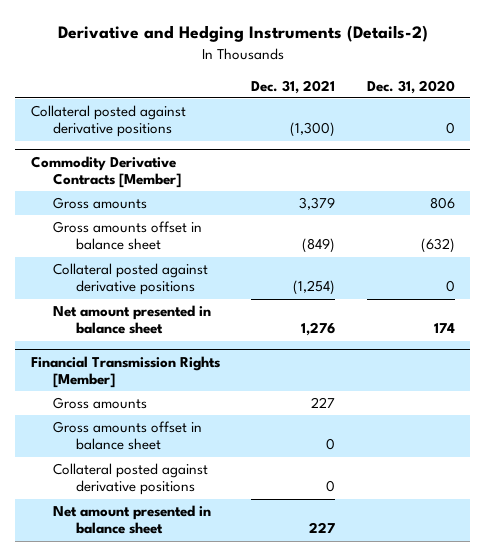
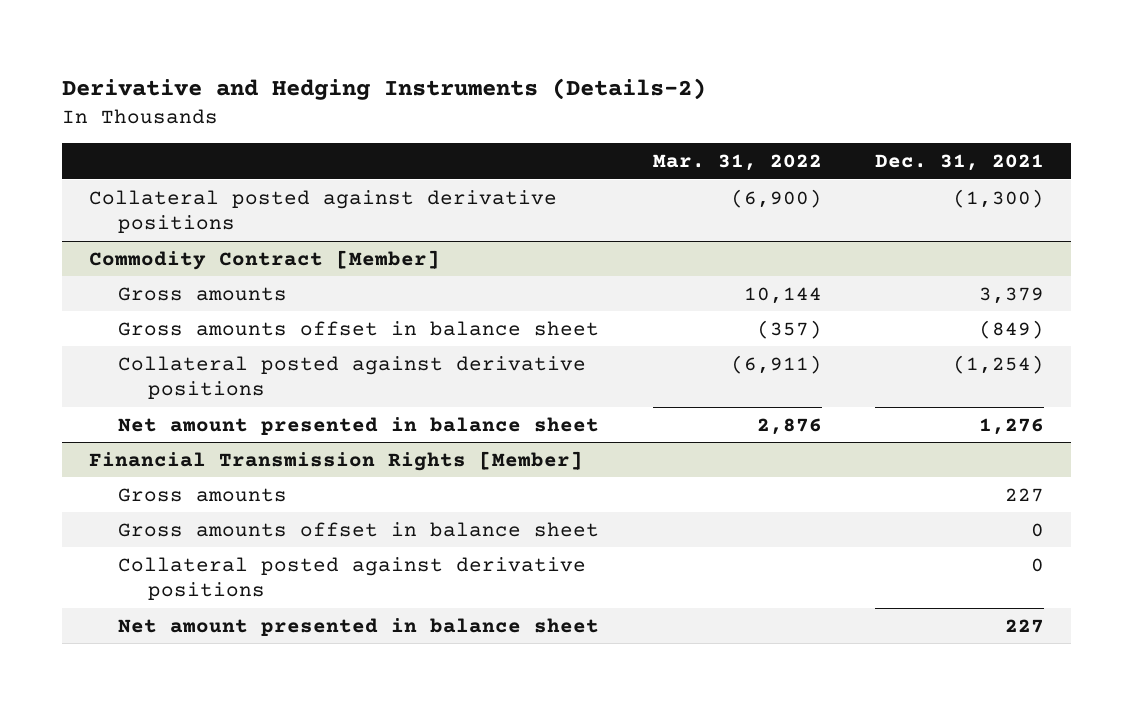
- | Dec. 31, 2021 | Dec. 31, 2020
+ | Mar. 31, 2022 | Dec. 31, 2021
- Commodity Derivative Contracts [Member]
+ Commodity Contract [Member]

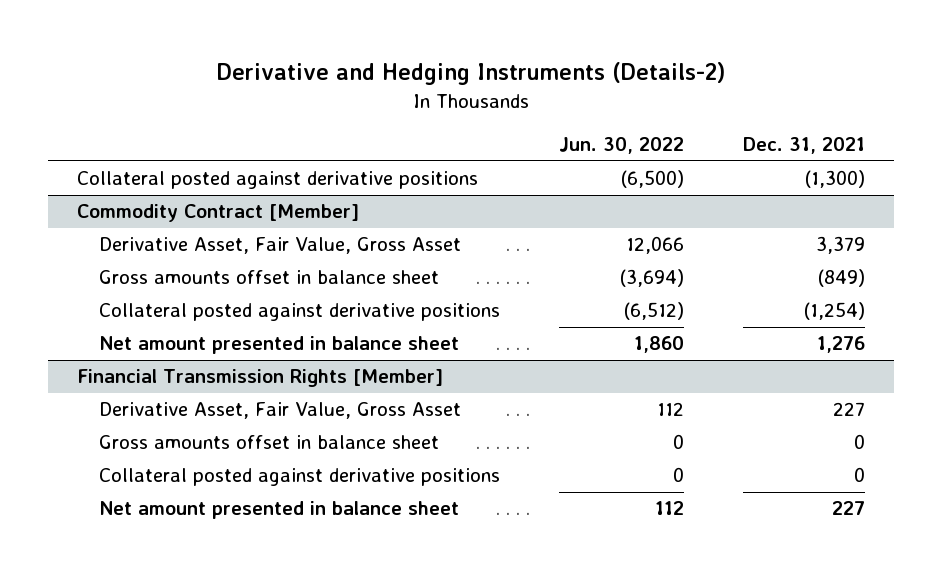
- | Mar. 31, 2022 | Dec. 31, 2021
+ | Jun. 30, 2022 | Dec. 31, 2021
@ Commodity Contract [Member]
- Gross amounts | 10,144 | 3,379
+ Derivative Asset, Fair Value, Gross Asset | 12,066 | 3,379
@ Financial Transmission Rights [Member]
- Gross amounts | | 227
+ Derivative Asset, Fair Value, Gross Asset | 112 | 227

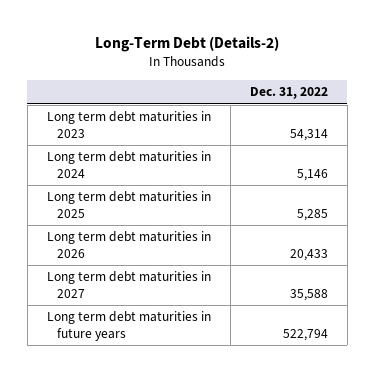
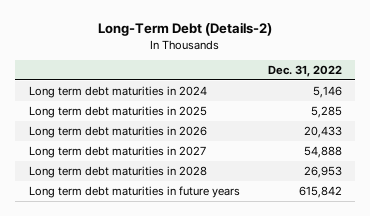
- Long term debt maturities in 2023 | 54,314
- Long term debt maturities in 2027 | 35,588
- Long term debt maturities in future years | 522,794
+ Long term debt maturities in 2027 | 54,888
+ Long term debt maturities in 2028 | 26,953
+ Long term debt maturities in future years | 615,842

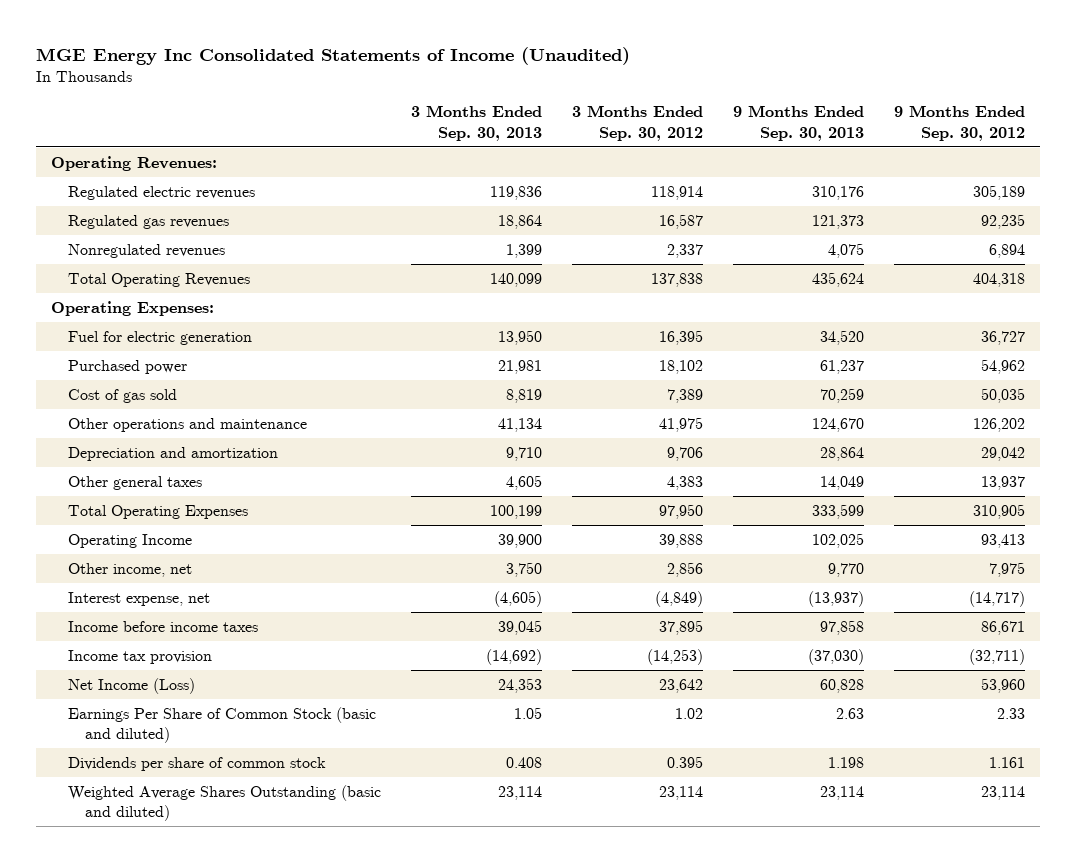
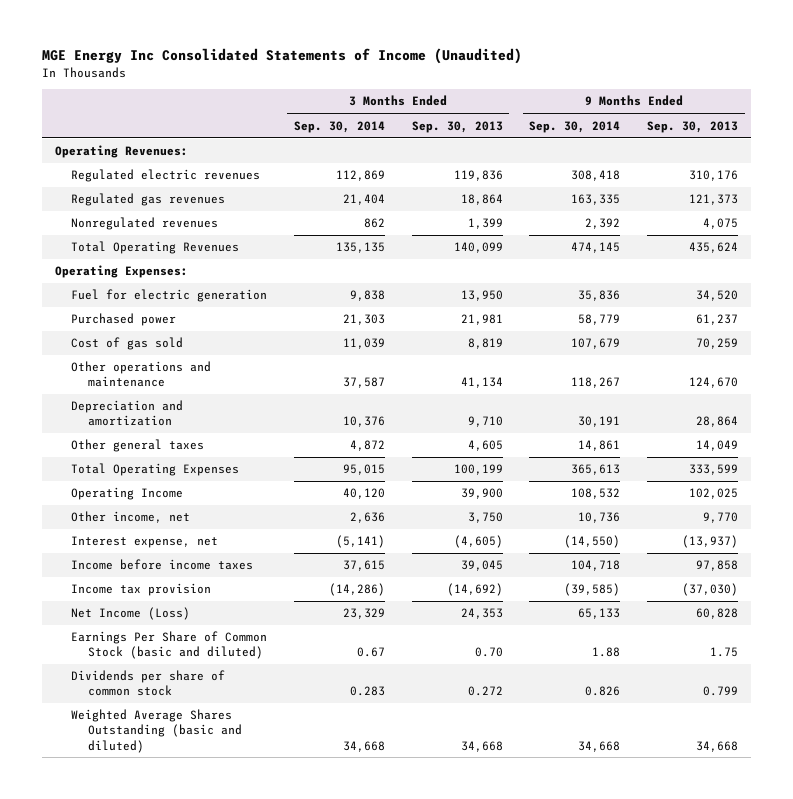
- | 3 Months Ended Sep. 30, 2013 | 3 Months Ended Sep. 30, 2012 | 9 Months Ended Sep. 30, 2013 | 9 Months Ended Sep. 30, 2012
+ | 3 Months Ended Sep. 30, 2014 | 3 Months Ended Sep. 30, 2013 | 9 Months Ended Sep. 30, 2014 | 9 Months Ended Sep. 30, 2013
- Earnings Per Share of Common Stock (basic and diluted) | 1.05 | 1.02 | 2.63 | 2.33
- Dividends per share of common stock | 0.408 | 0.395 | 1.198 | 1.161
- Weighted Average Shares Outstanding (basic and diluted) | 23,114 | 23,114 | 23,114 | 23,114
+ Earnings Per Share of Common Stock (basic and diluted) | 0.67 | 0.70 | 1.88 | 1.75
+ Dividends per share of common stock | 0.283 | 0.272 | 0.826 | 0.799
+ Weighted Average Shares Outstanding (basic and diluted) | 34,668 | 34,668 | 34,668 | 34,668

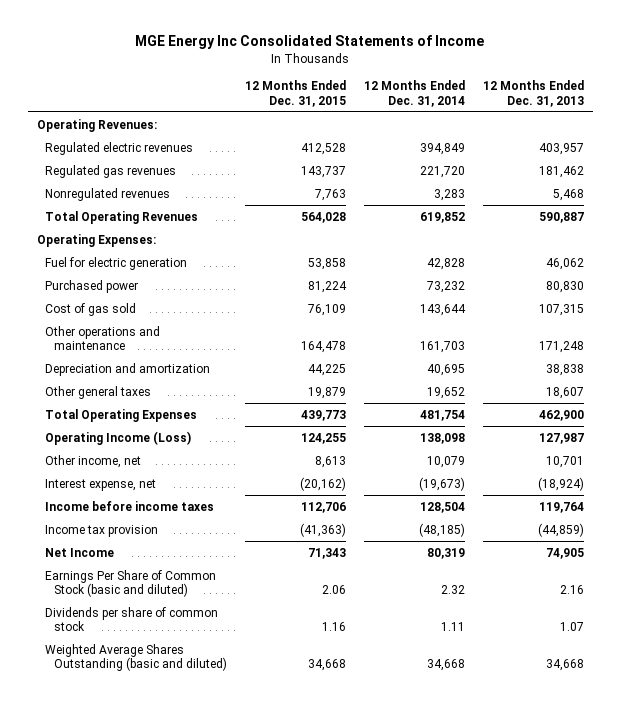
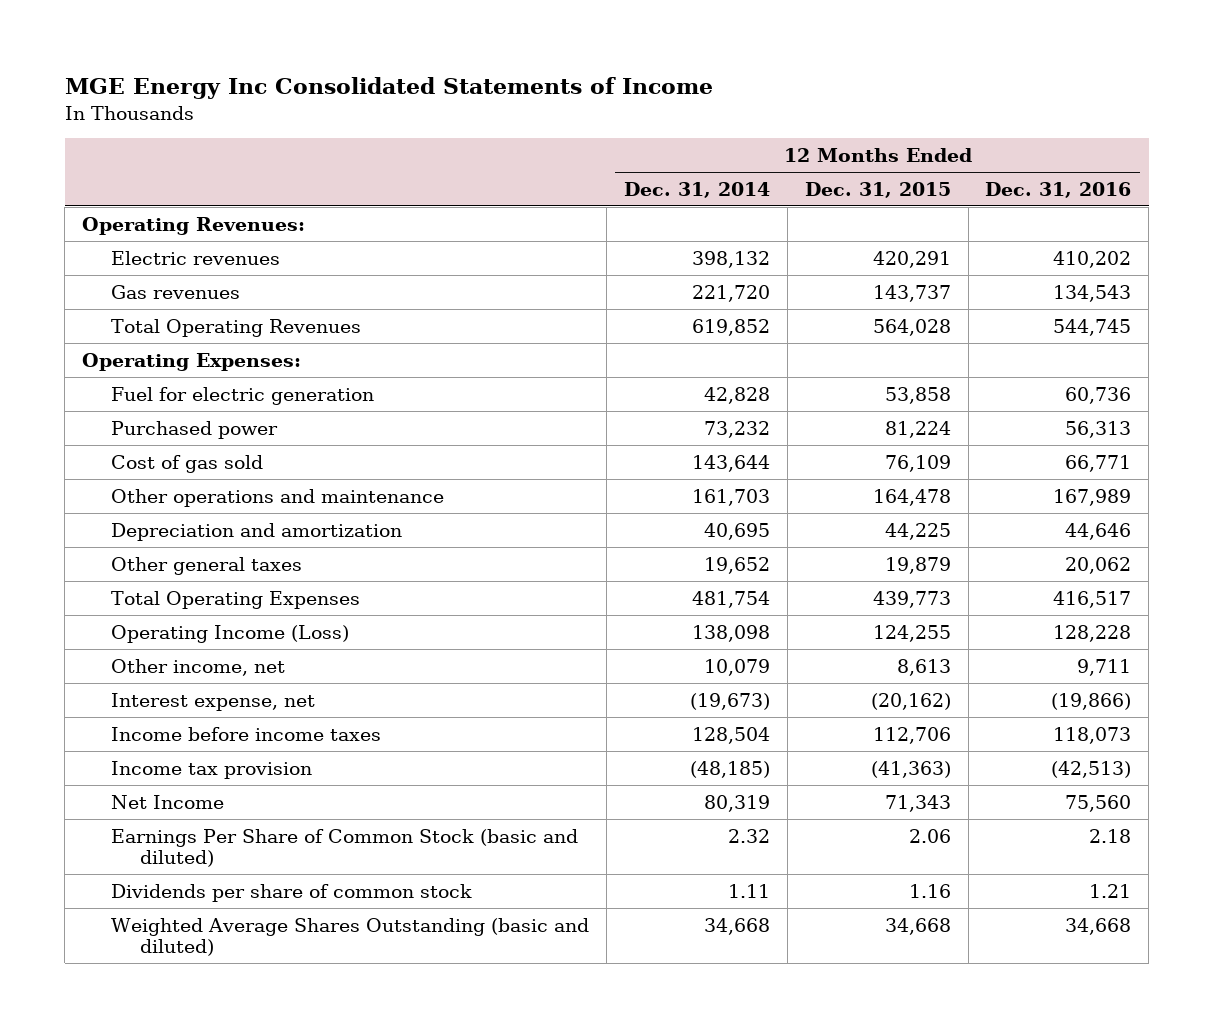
- | 12 Months Ended Dec. 31, 2015 | 12 Months Ended Dec. 31, 2014 | 12 Months Ended Dec. 31, 2013
+ | 12 Months Ended Dec. 31, 2014 | 12 Months Ended Dec. 31, 2015 | 12 Months Ended Dec. 31, 2016
- Regulated electric revenues | 412,528 | 394,849 | 403,957
- Regulated gas revenues | 143,737 | 221,720 | 181,462
- Nonregulated revenues | 7,763 | 3,283 | 5,468
+ Electric revenues | 398,132 | 420,291 | 410,202
+ Gas revenues | 221,720 | 143,737 | 134,543

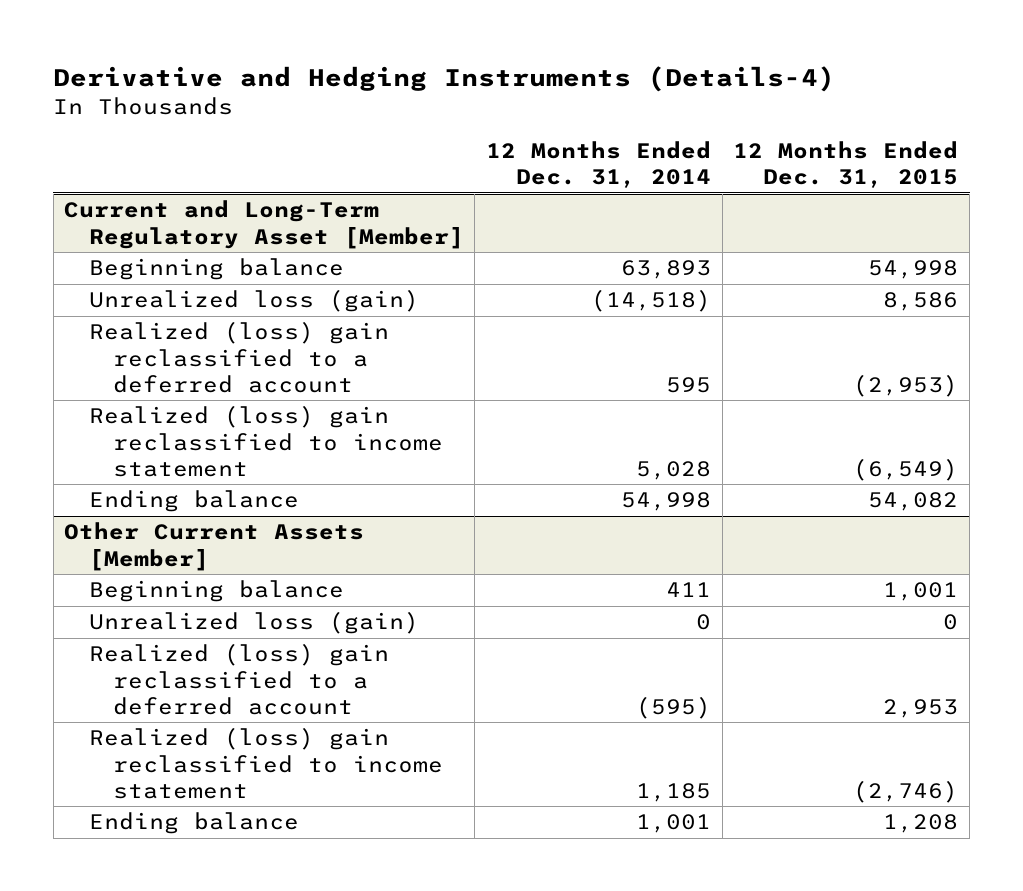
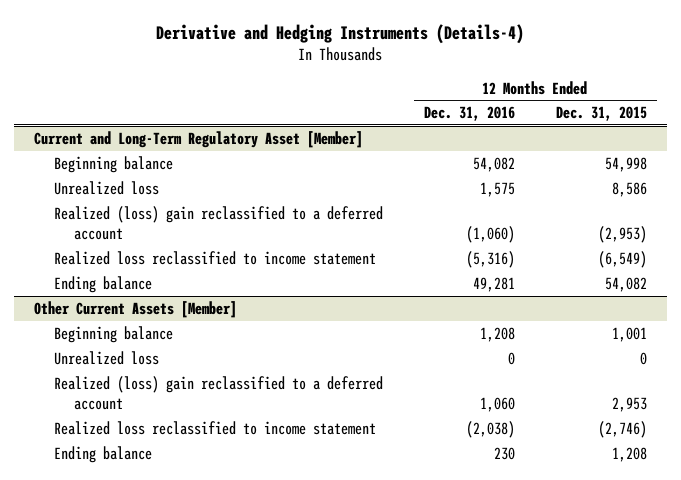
- | 12 Months Ended Dec. 31, 2014 | 12 Months Ended Dec. 31, 2015
+ | 12 Months Ended Dec. 31, 2016 | 12 Months Ended Dec. 31, 2015
@ Current and Long-Term Regulatory Asset [Member]
- Unrealized loss (gain) | (14,518) | 8,586
+ Unrealized loss | 1,575 | 8,586
- Realized (loss) gain reclassified to income statement | 5,028 | (6,549)
+ Realized loss reclassified to income statement | (5,316) | (6,549)
@ Other Current Assets [Member]
- Unrealized loss (gain) | 0 | 0
+ Unrealized loss | 0 | 0
- Realized (loss) gain reclassified to income statement | 1,185 | (2,746)
+ Realized loss reclassified to income statement | (2,038) | (2,746)

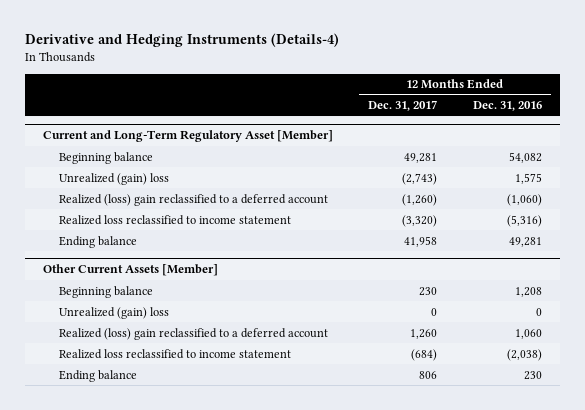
- | 12 Months Ended Dec. 31, 2016 | 12 Months Ended Dec. 31, 2015
+ | 12 Months Ended Dec. 31, 2017 | 12 Months Ended Dec. 31, 2016
@ Current and Long-Term Regulatory Asset [Member]
- Unrealized loss | 1,575 | 8,586
+ Unrealized (gain) loss | (2,743) | 1,575
@ Other Current Assets [Member]
- Unrealized loss | 0 | 0
+ Unrealized (gain) loss | 0 | 0

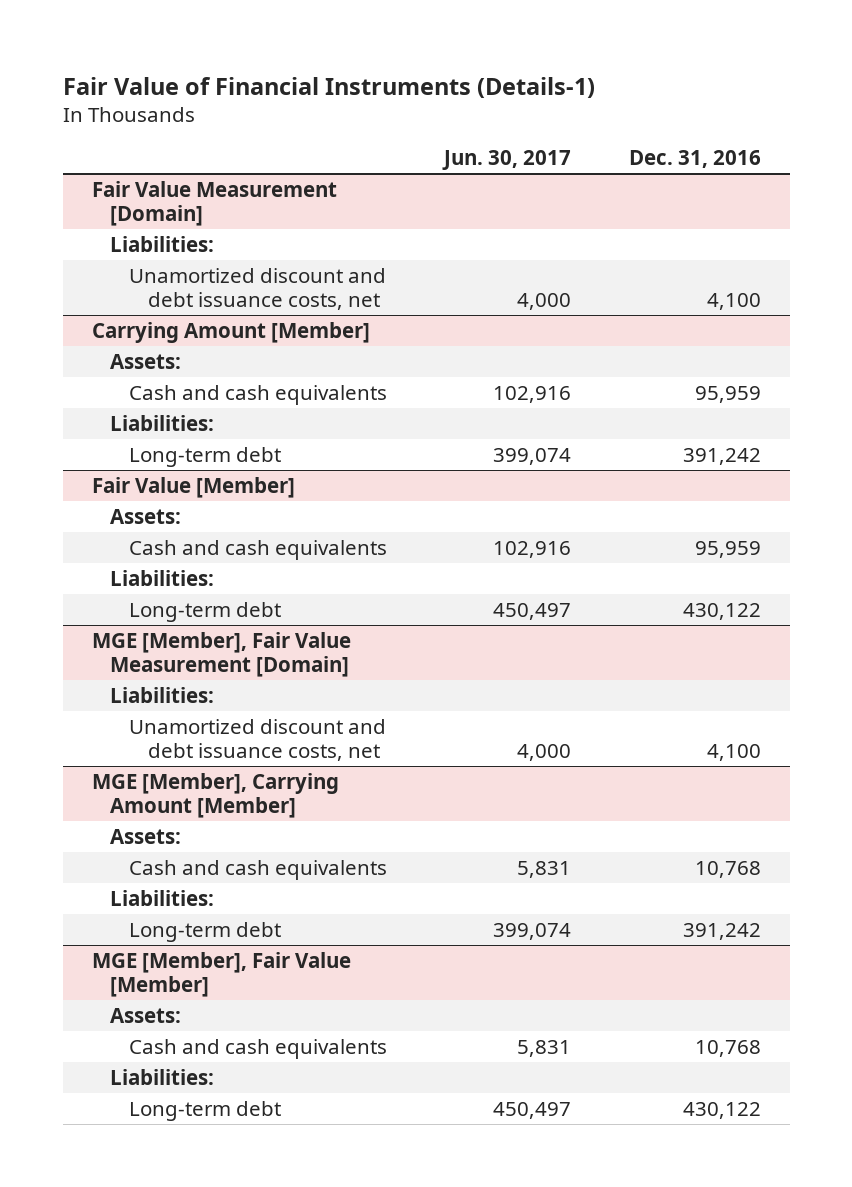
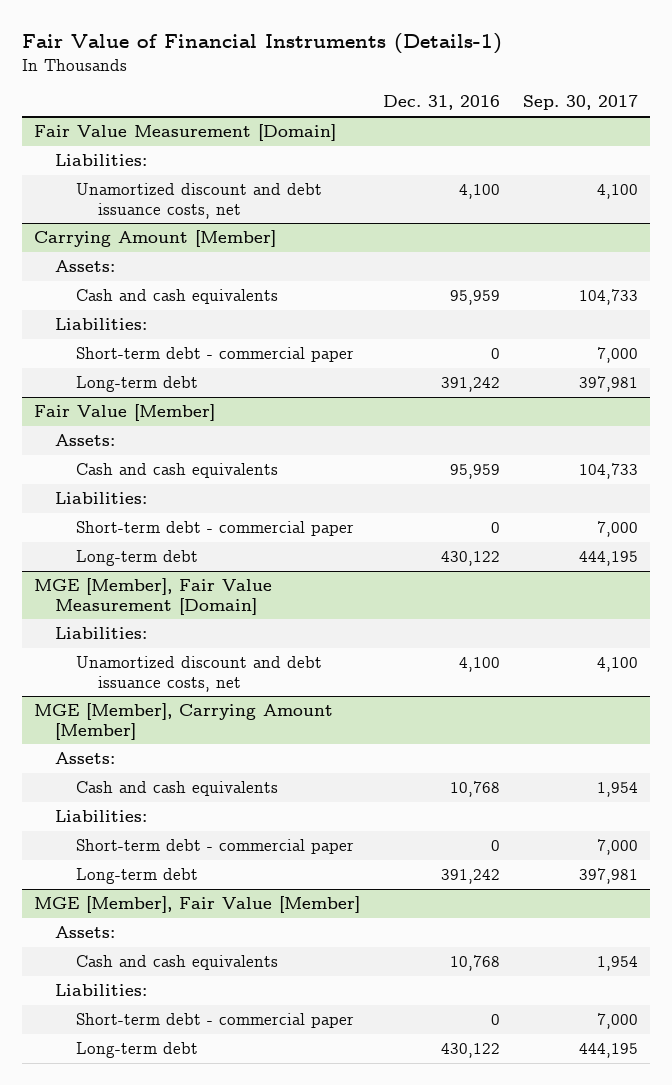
- | Jun. 30, 2017 | Dec. 31, 2016
+ | Dec. 31, 2016 | Sep. 30, 2017
@ Carrying Amount [Member]
+ Short-term debt - commercial paper | 0 | 7,000
@ Fair Value [Member]
+ Short-term debt - commercial paper | 0 | 7,000
@ MGE [Member], Carrying Amount [Member]
+ Short-term debt - commercial paper | 0 | 7,000
@ MGE [Member], Fair Value [Member]
+ Short-term debt - commercial paper | 0 | 7,000

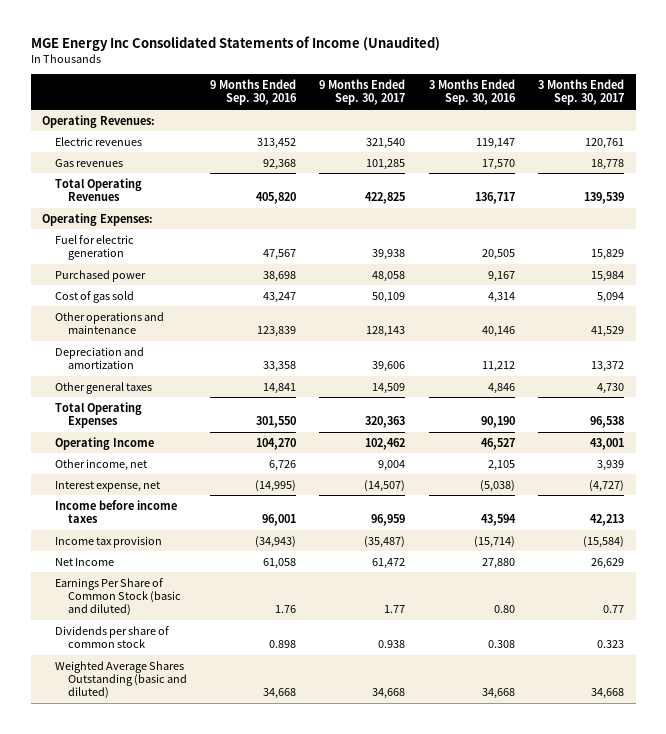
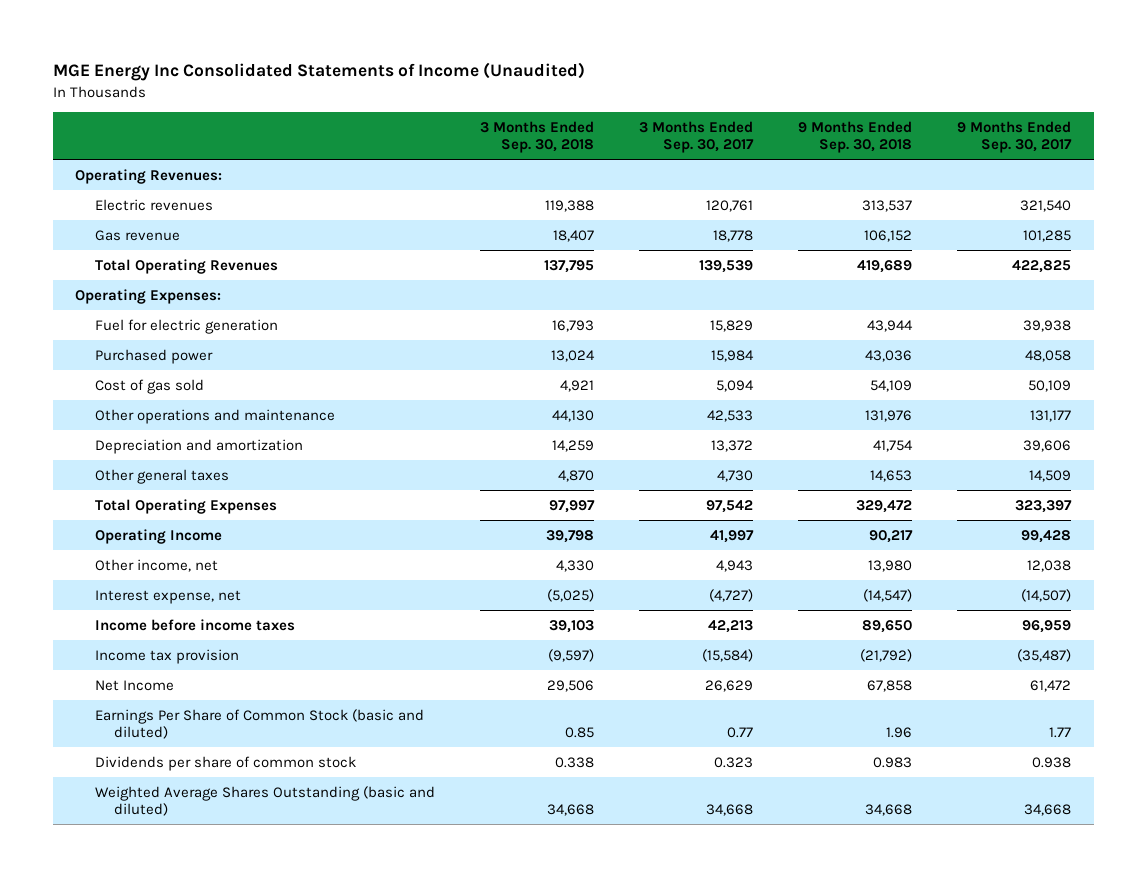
- | 9 Months Ended Sep. 30, 2016 | 9 Months Ended Sep. 30, 2017 | 3 Months Ended Sep. 30, 2016 | 3 Months Ended Sep. 30, 2017
+ | 3 Months Ended Sep. 30, 2018 | 3 Months Ended Sep. 30, 2017 | 9 Months Ended Sep. 30, 2018 | 9 Months Ended Sep. 30, 2017
- Gas revenues | 92,368 | 101,285 | 17,570 | 18,778
+ Gas revenue | 18,407 | 18,778 | 106,152 | 101,285
- Other operations and maintenance | 123,839 | 128,143 | 40,146 | 41,529
+ Other operations and maintenance | 44,130 | 42,533 | 131,976 | 131,177
- Total Operating Expenses | 301,550 | 320,363 | 90,190 | 96,538
- Operating Income | 104,270 | 102,462 | 46,527 | 43,001
- Other income, net | 6,726 | 9,004 | 2,105 | 3,939
+ Total Operating Expenses | 97,997 | 97,542 | 329,472 | 323,397
+ Operating Income | 39,798 | 41,997 | 90,217 | 99,428
+ Other income, net | 4,330 | 4,943 | 13,980 | 12,038

